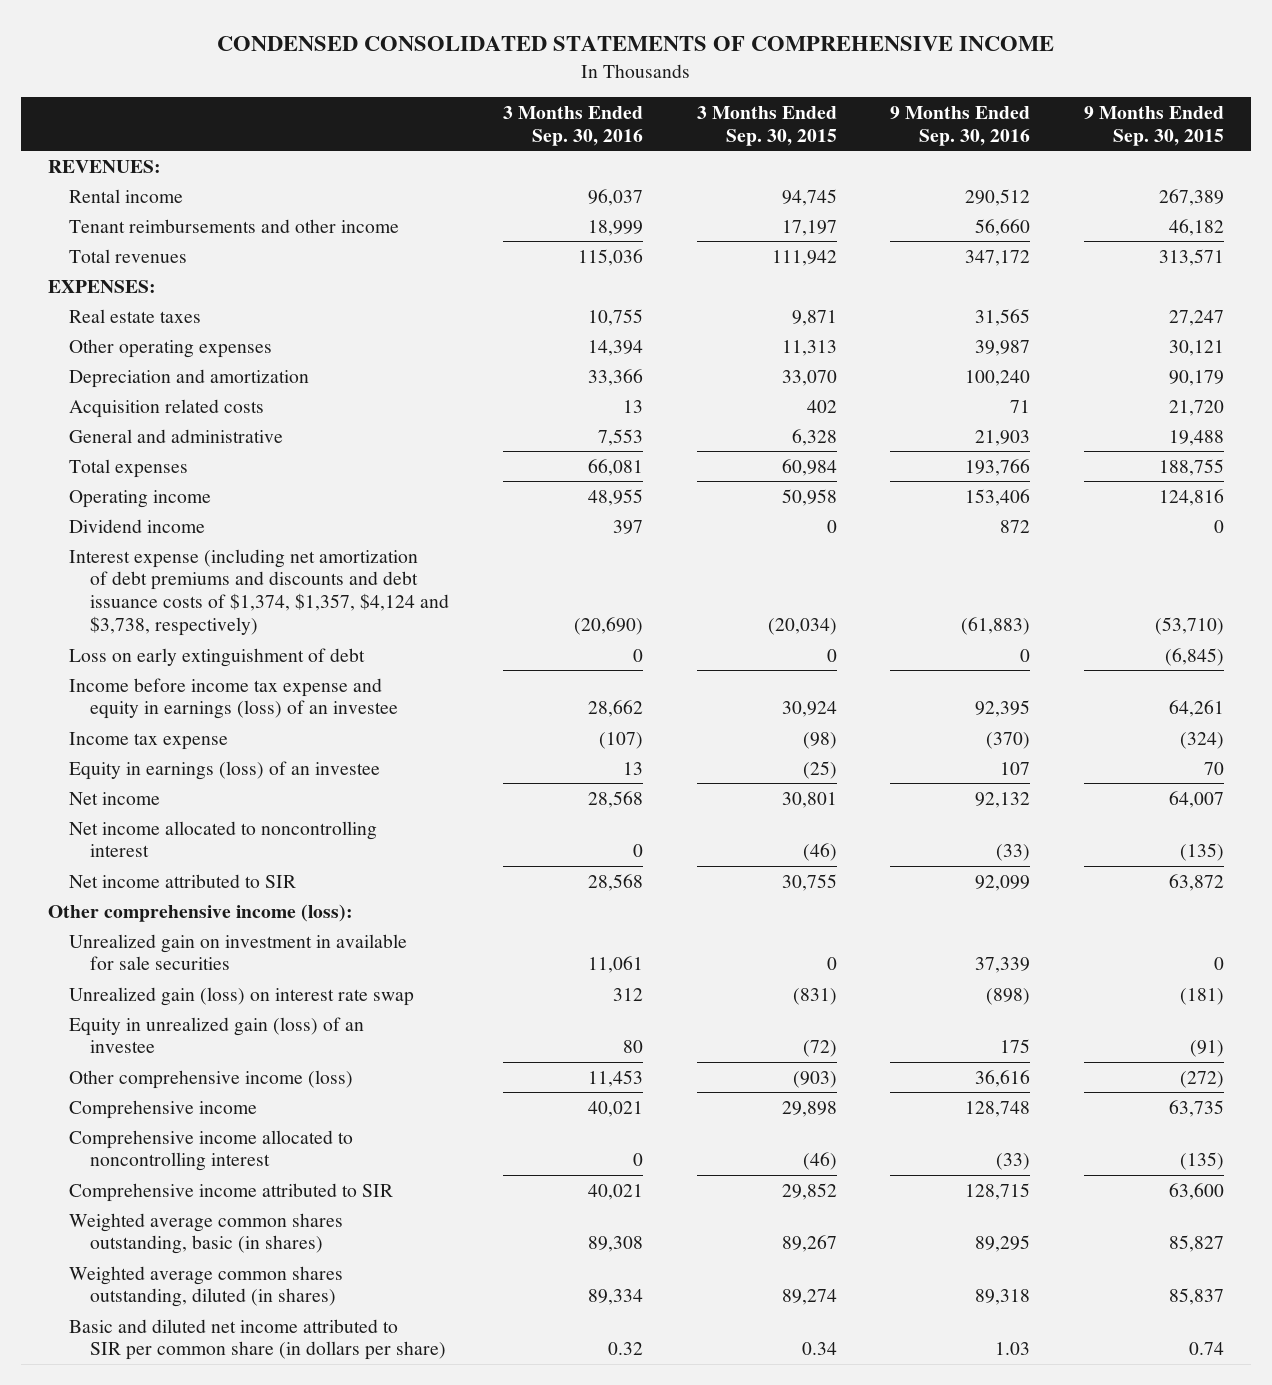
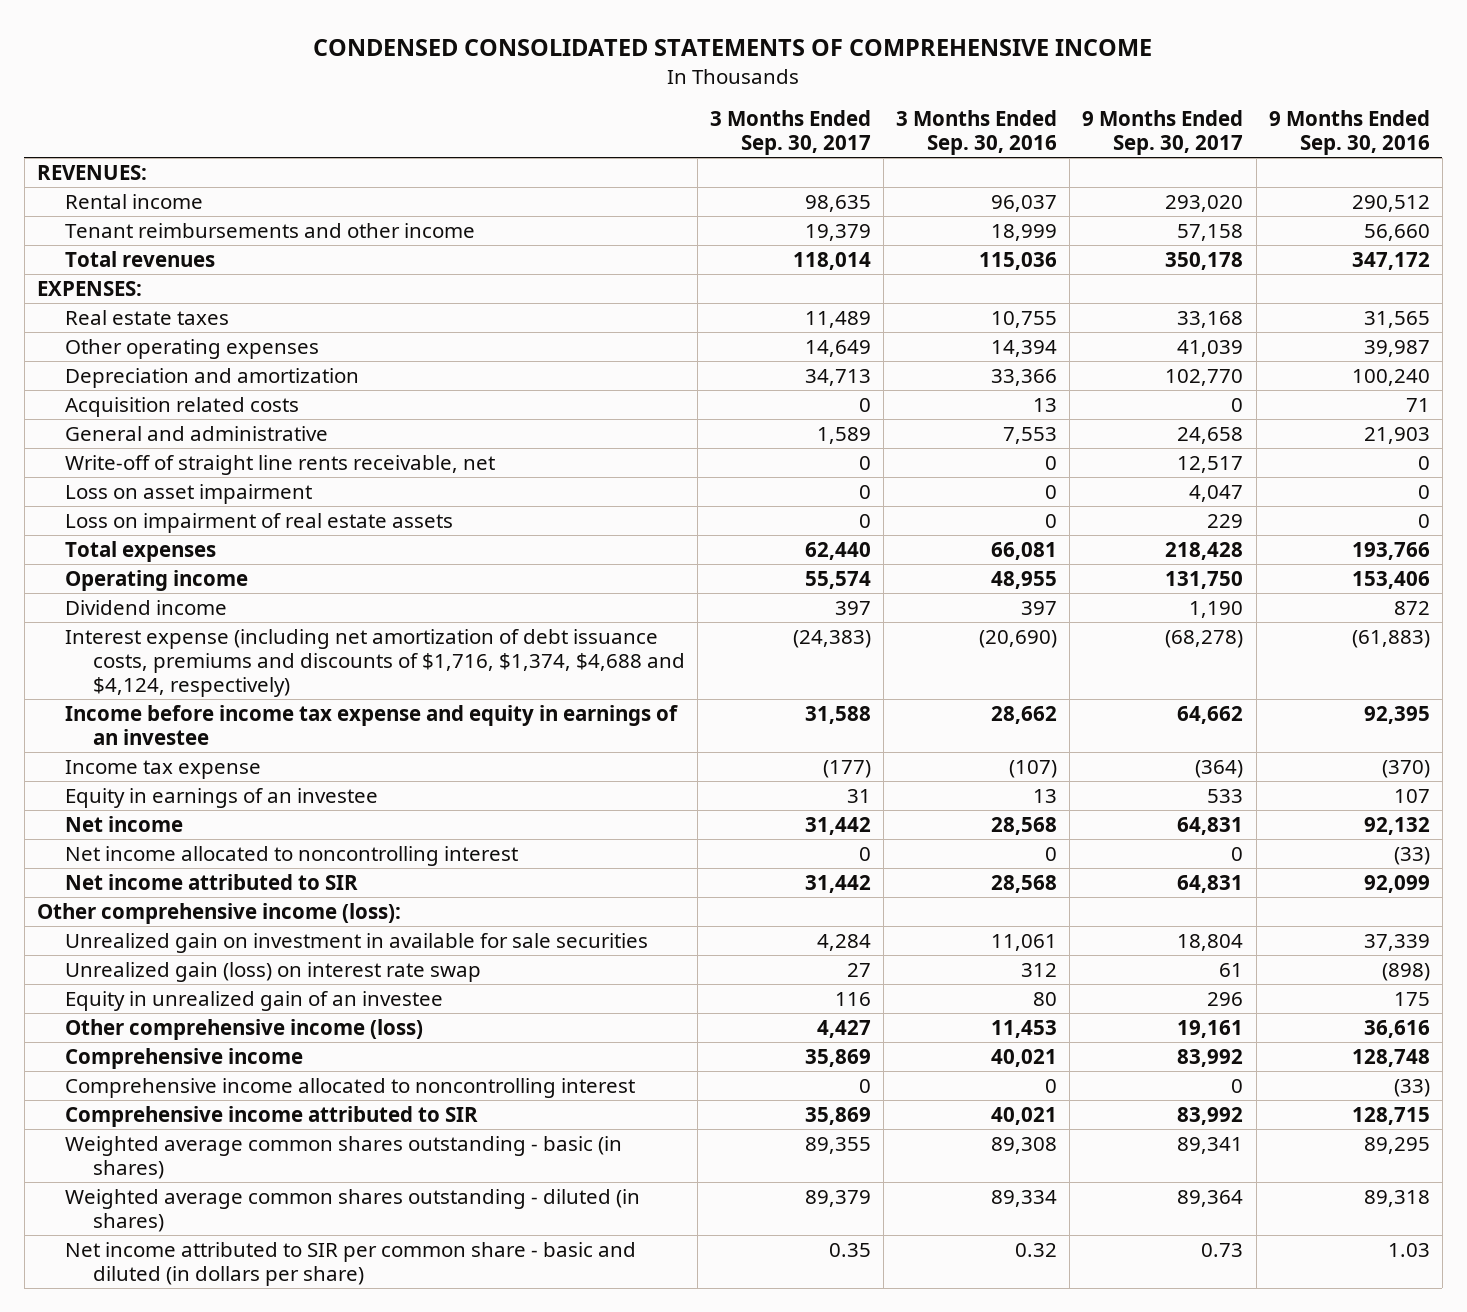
- | 3 Months Ended Sep. 30, 2016 | 3 Months Ended Sep. 30, 2015 | 9 Months Ended Sep. 30, 2016 | 9 Months Ended Sep. 30, 2015
+ | 3 Months Ended Sep. 30, 2017 | 3 Months Ended Sep. 30, 2016 | 9 Months Ended Sep. 30, 2017 | 9 Months Ended Sep. 30, 2016
+ Write-off of straight line rents receivable, net | 0 | 0 | 12,517 | 0
+ Loss on asset impairment | 0 | 0 | 4,047 | 0
+ Loss on impairment of real estate assets | 0 | 0 | 229 | 0
- Interest expense (including net amortization of debt premiums and discounts and debt issuance costs of $1,374, $1,357, $4,124 and $3,738, respectively) | (20,690) | (20,034) | (61,883) | (53,710)
- Loss on early extinguishment of debt | 0 | 0 | 0 | (6,845)
- Income before income tax expense and equity in earnings (loss) of an investee | 28,662 | 30,924 | 92,395 | 64,261
+ Interest expense (including net amortization of debt issuance costs, premiums and discounts of $1,716, $1,374, $4,688 and $4,124, respectively) | (24,383) | (20,690) | (68,278) | (61,883)
+ Income before income tax expense and equity in earnings of an investee | 31,588 | 28,662 | 64,662 | 92,395
- Equity in earnings (loss) of an investee | 13 | (25) | 107 | 70
+ Equity in earnings of an investee | 31 | 13 | 533 | 107
- Equity in unrealized gain (loss) of an investee | 80 | (72) | 175 | (91)
+ Equity in unrealized gain of an investee | 116 | 80 | 296 | 175
- Weighted average common shares outstanding, basic (in shares) | 89,308 | 89,267 | 89,295 | 85,827
- Weighted average common shares outstanding, diluted (in shares) | 89,334 | 89,274 | 89,318 | 85,837
- Basic and diluted net income attributed to SIR per common share (in dollars per share) | 0.32 | 0.34 | 1.03 | 0.74
+ Weighted average common shares outstanding - basic (in shares) | 89,355 | 89,308 | 89,341 | 89,295
+ Weighted average common shares outstanding - diluted (in shares) | 89,379 | 89,334 | 89,364 | 89,318
+ Net income attributed to SIR per common share - basic and diluted (in dollars per share) | 0.35 | 0.32 | 0.73 | 1.03

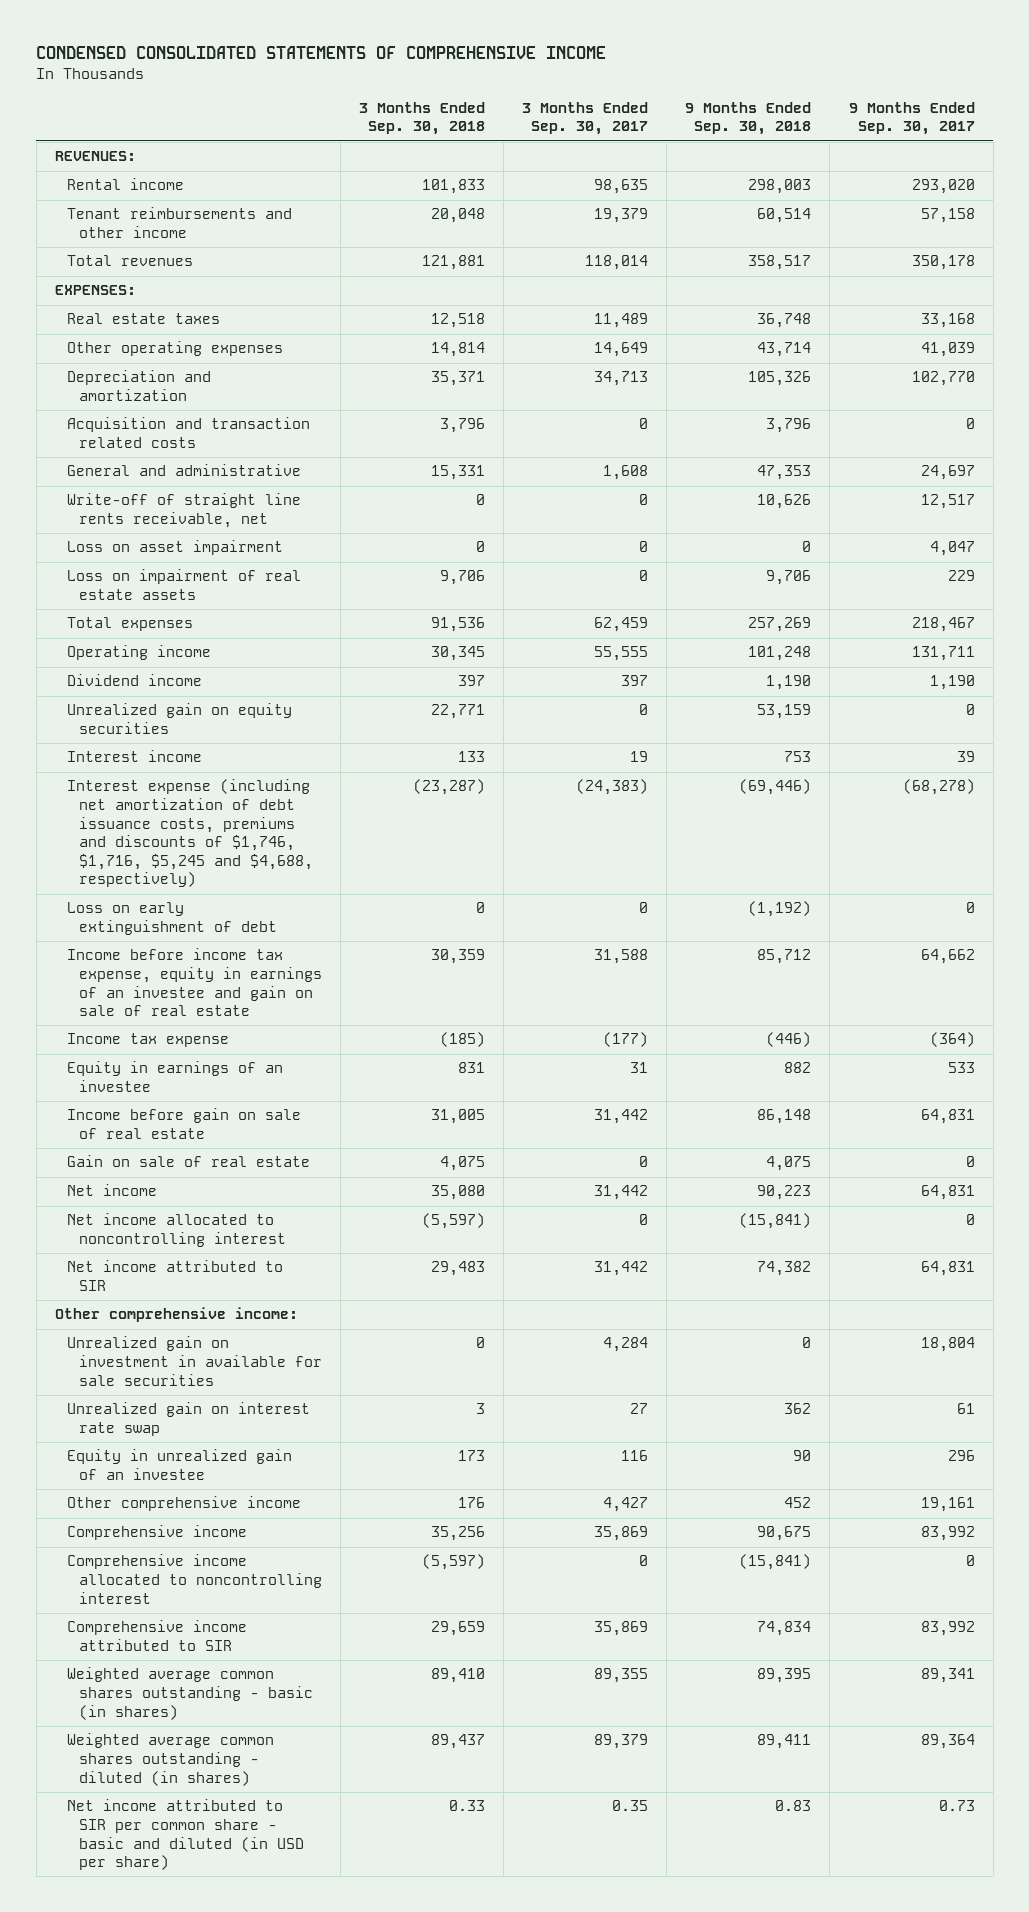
- | 3 Months Ended Sep. 30, 2017 | 3 Months Ended Sep. 30, 2016 | 9 Months Ended Sep. 30, 2017 | 9 Months Ended Sep. 30, 2016
+ | 3 Months Ended Sep. 30, 2018 | 3 Months Ended Sep. 30, 2017 | 9 Months Ended Sep. 30, 2018 | 9 Months Ended Sep. 30, 2017
- Acquisition related costs | 0 | 13 | 0 | 71
- General and administrative | 1,589 | 7,553 | 24,658 | 21,903
+ Acquisition and transaction related costs | 3,796 | 0 | 3,796 | 0
+ General and administrative | 15,331 | 1,608 | 47,353 | 24,697
- Total expenses | 62,440 | 66,081 | 218,428 | 193,766
- Operating income | 55,574 | 48,955 | 131,750 | 153,406
+ Total expenses | 91,536 | 62,459 | 257,269 | 218,467
+ Operating income | 30,345 | 55,555 | 101,248 | 131,711
- Interest expense (including net amortization of debt issuance costs, premiums and discounts of $1,716, $1,374, $4,688 and $4,124, respectively) | (24,383) | (20,690) | (68,278) | (61,883)
- Income before income tax expense and equity in earnings of an investee | 31,588 | 28,662 | 64,662 | 92,395
+ Unrealized gain on equity securities | 22,771 | 0 | 53,159 | 0
+ Interest income | 133 | 19 | 753 | 39
+ Interest expense (including net amortization of debt issuance costs, premiums and discounts of $1,746, $1,716, $5,245 and $4,688, respectively) | (23,287) | (24,383) | (69,446) | (68,278)
+ Loss on early extinguishment of debt | 0 | 0 | (1,192) | 0
+ Income before income tax expense, equity in earnings of an investee and gain on sale of real estate | 30,359 | 31,588 | 85,712 | 64,662
+ Income before gain on sale of real estate | 31,005 | 31,442 | 86,148 | 64,831
+ Gain on sale of real estate | 4,075 | 0 | 4,075 | 0
- Other comprehensive income (loss):
+ Other comprehensive income:
- Unrealized gain (loss) on interest rate swap | 27 | 312 | 61 | (898)
+ Unrealized gain on interest rate swap | 3 | 27 | 362 | 61
- Other comprehensive income (loss) | 4,427 | 11,453 | 19,161 | 36,616
+ Other comprehensive income | 176 | 4,427 | 452 | 19,161
- Net income attributed to SIR per common share - basic and diluted (in dollars per share) | 0.35 | 0.32 | 0.73 | 1.03
+ Net income attributed to SIR per common share - basic and diluted (in USD per share) | 0.33 | 0.35 | 0.83 | 0.73

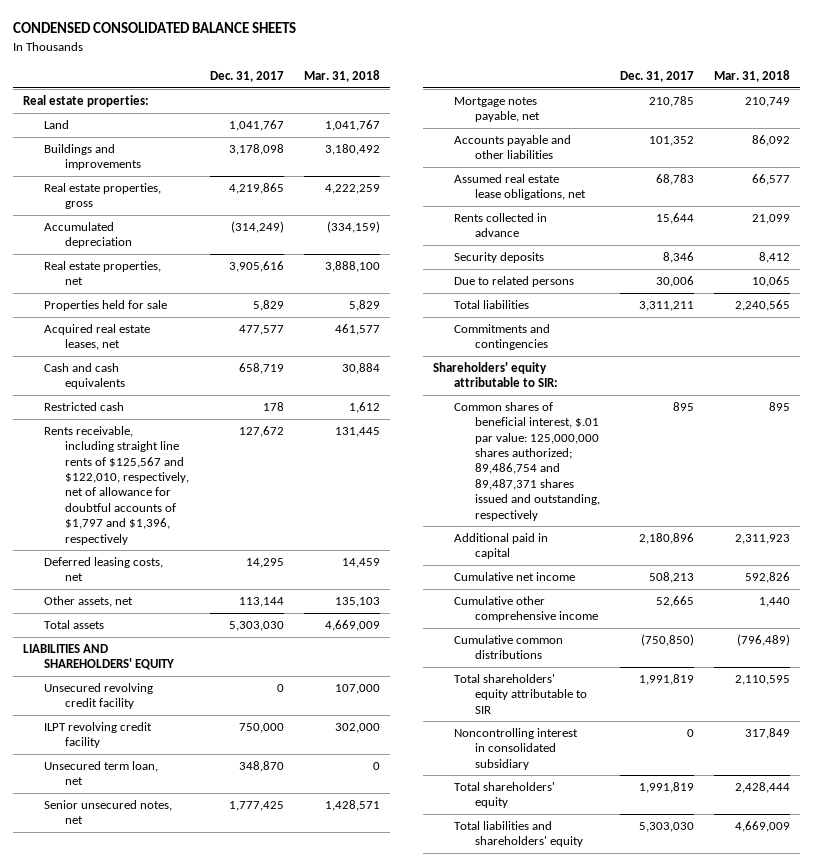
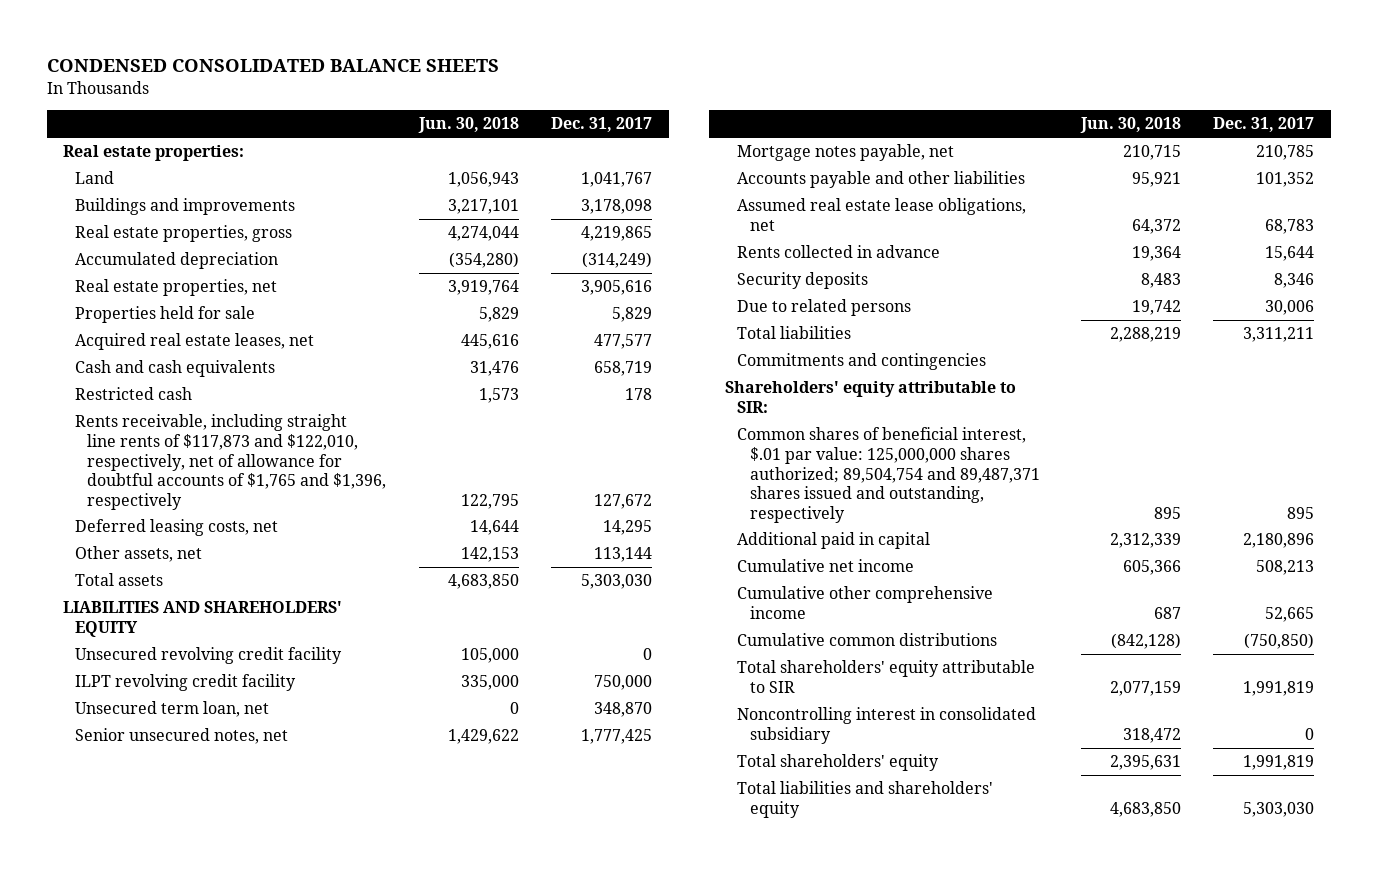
- | Dec. 31, 2017 | Mar. 31, 2018
+ | Jun. 30, 2018 | Dec. 31, 2017
- Rents receivable, including straight line rents of $125,567 and $122,010, respectively, net of allowance for doubtful accounts of $1,797 and $1,396, respectively | 127,672 | 131,445
+ Rents receivable, including straight line rents of $117,873 and $122,010, respectively, net of allowance for doubtful accounts of $1,765 and $1,396, respectively | 122,795 | 127,672
- Common shares of beneficial interest, $.01 par value: 125,000,000 shares authorized; 89,486,754 and 89,487,371 shares issued and outstanding, respectively | 895 | 895
+ Common shares of beneficial interest, $.01 par value: 125,000,000 shares authorized; 89,504,754 and 89,487,371 shares issued and outstanding, respectively | 895 | 895

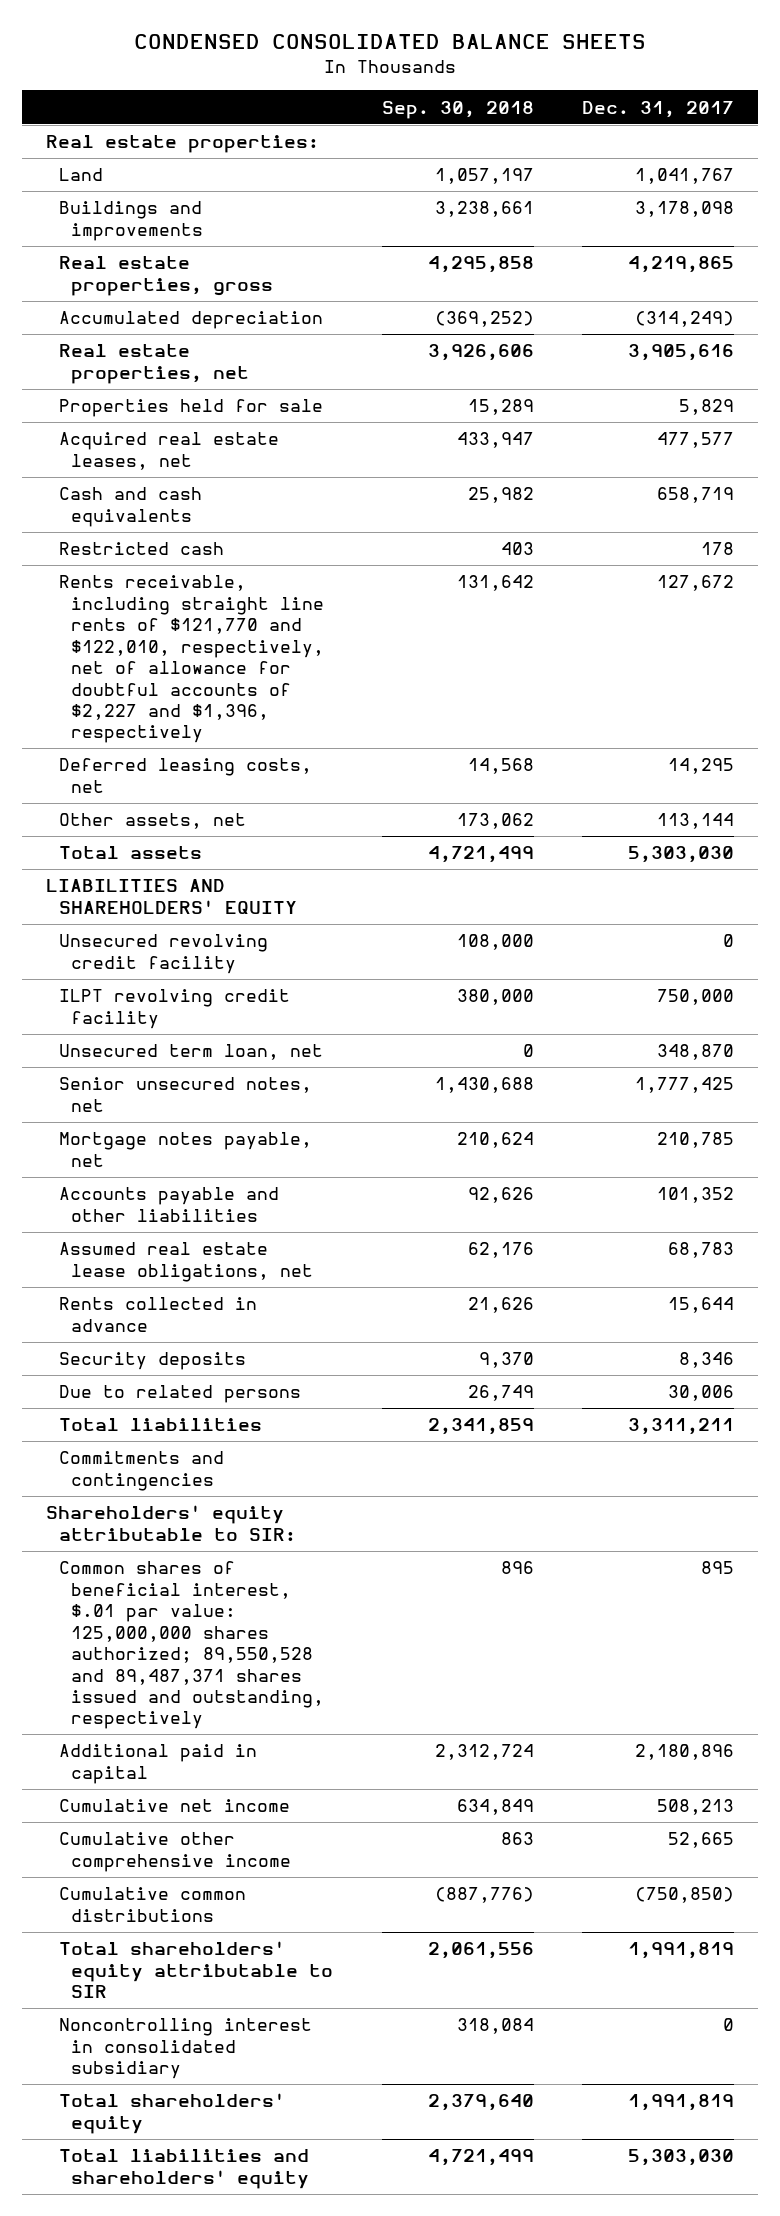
- | Jun. 30, 2018 | Dec. 31, 2017
+ | Sep. 30, 2018 | Dec. 31, 2017
- Rents receivable, including straight line rents of $117,873 and $122,010, respectively, net of allowance for doubtful accounts of $1,765 and $1,396, respectively | 122,795 | 127,672
+ Rents receivable, including straight line rents of $121,770 and $122,010, respectively, net of allowance for doubtful accounts of $2,227 and $1,396, respectively | 131,642 | 127,672
- Common shares of beneficial interest, $.01 par value: 125,000,000 shares authorized; 89,504,754 and 89,487,371 shares issued and outstanding, respectively | 895 | 895
+ Common shares of beneficial interest, $.01 par value: 125,000,000 shares authorized; 89,550,528 and 89,487,371 shares issued and outstanding, respectively | 896 | 895

